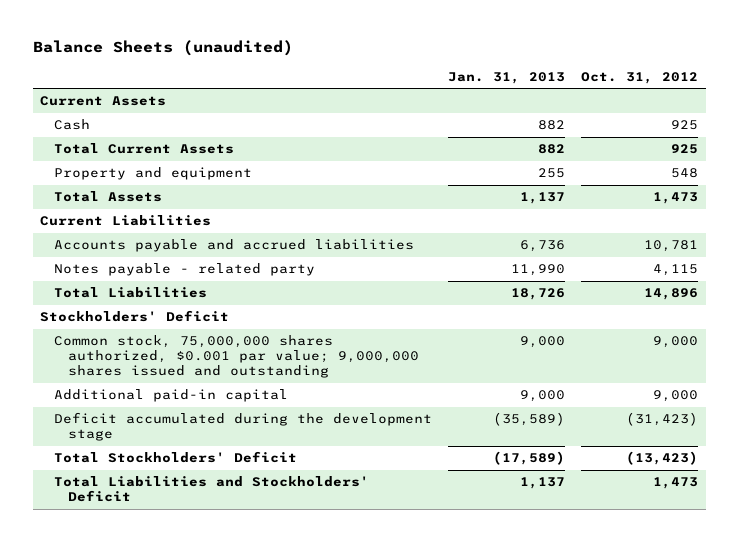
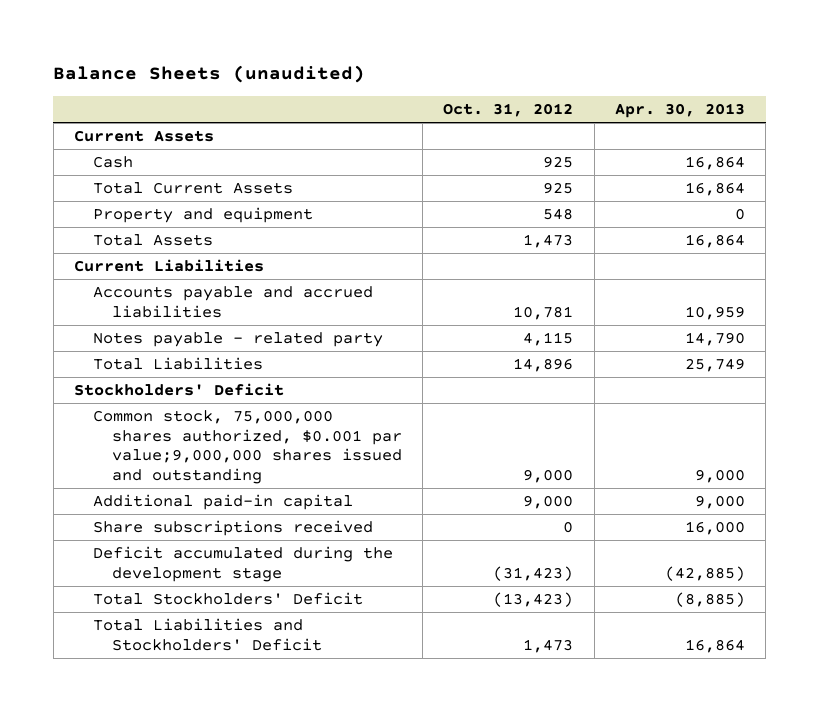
- | Jan. 31, 2013 | Oct. 31, 2012
+ | Oct. 31, 2012 | Apr. 30, 2013
- Common stock, 75,000,000 shares authorized, $0.001 par value; 9,000,000 shares issued and outstanding | 9,000 | 9,000
+ Common stock, 75,000,000 shares authorized, $0.001 par value;9,000,000 shares issued and outstanding | 9,000 | 9,000
+ Share subscriptions received | 0 | 16,000

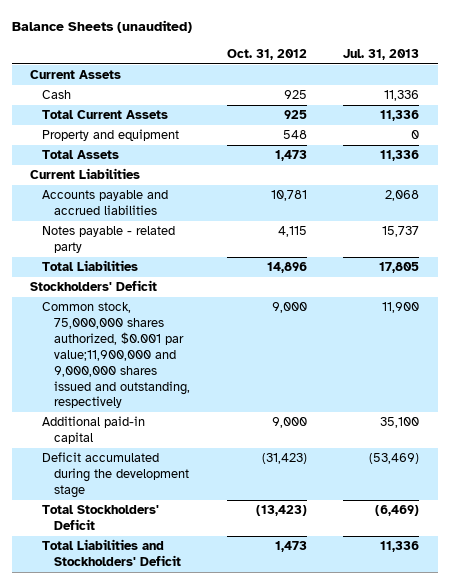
- | Oct. 31, 2012 | Apr. 30, 2013
+ | Oct. 31, 2012 | Jul. 31, 2013
- Common stock, 75,000,000 shares authorized, $0.001 par value;9,000,000 shares issued and outstanding | 9,000 | 9,000
+ Common stock, 75,000,000 shares authorized, $0.001 par value;11,900,000 and 9,000,000 shares issued and outstanding, respectively | 9,000 | 11,900
- Share subscriptions received | 0 | 16,000

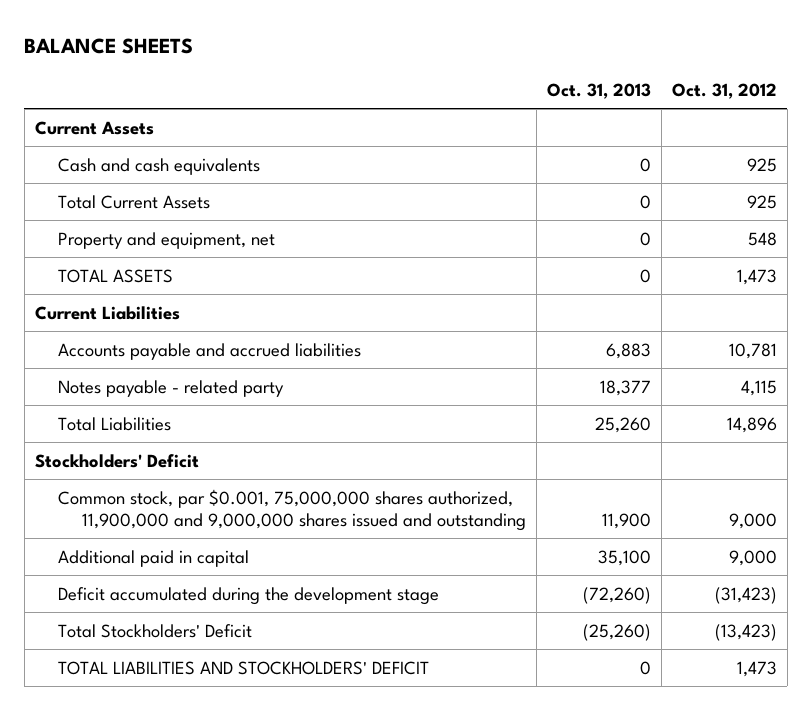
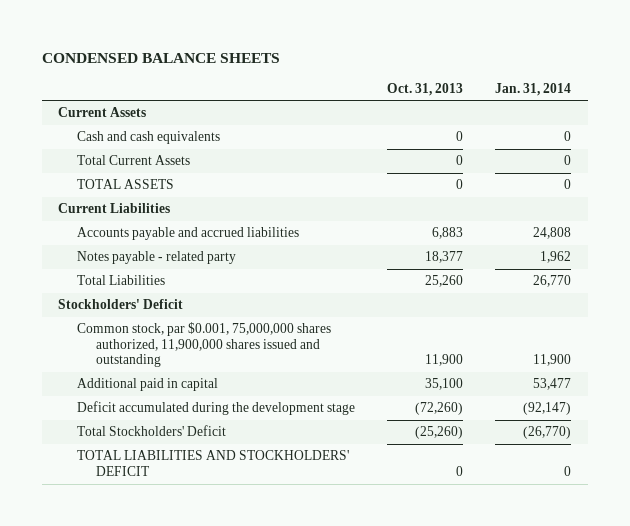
- BALANCE SHEETS
+ CONDENSED BALANCE SHEETS
- | Oct. 31, 2013 | Oct. 31, 2012
+ | Oct. 31, 2013 | Jan. 31, 2014
- Property and equipment, net | 0 | 548
- Common stock, par $0.001, 75,000,000 shares authorized, 11,900,000 and 9,000,000 shares issued and outstanding | 11,900 | 9,000
+ Common stock, par $0.001, 75,000,000 shares authorized, 11,900,000 shares issued and outstanding | 11,900 | 11,900

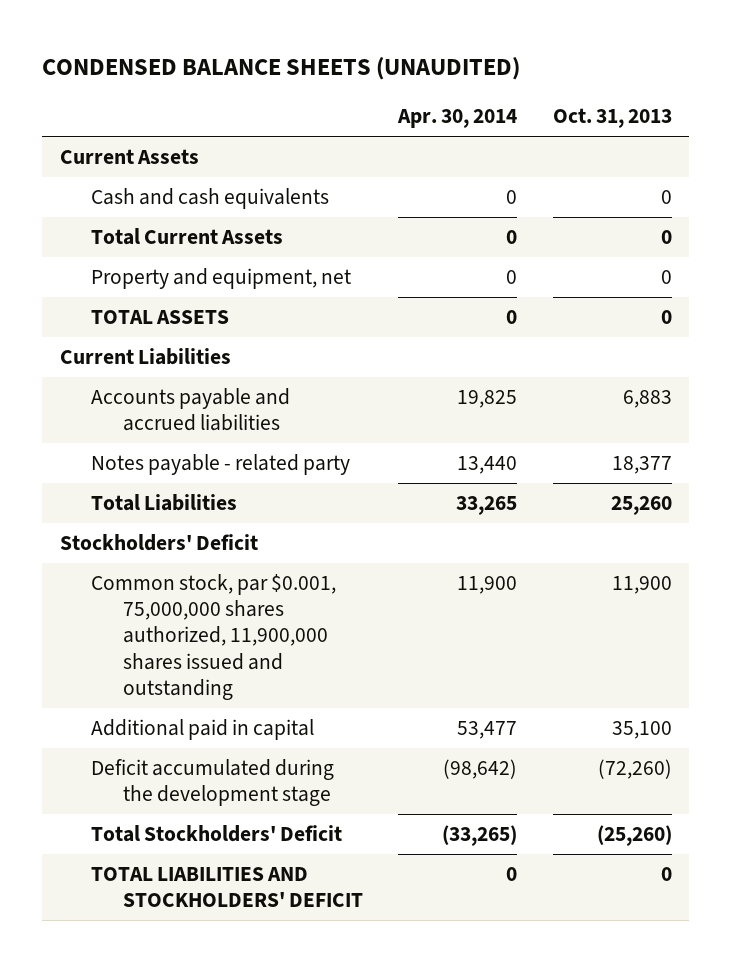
- CONDENSED BALANCE SHEETS
+ CONDENSED BALANCE SHEETS (UNAUDITED)
- | Oct. 31, 2013 | Jan. 31, 2014
+ | Apr. 30, 2014 | Oct. 31, 2013
+ Property and equipment, net | 0 | 0

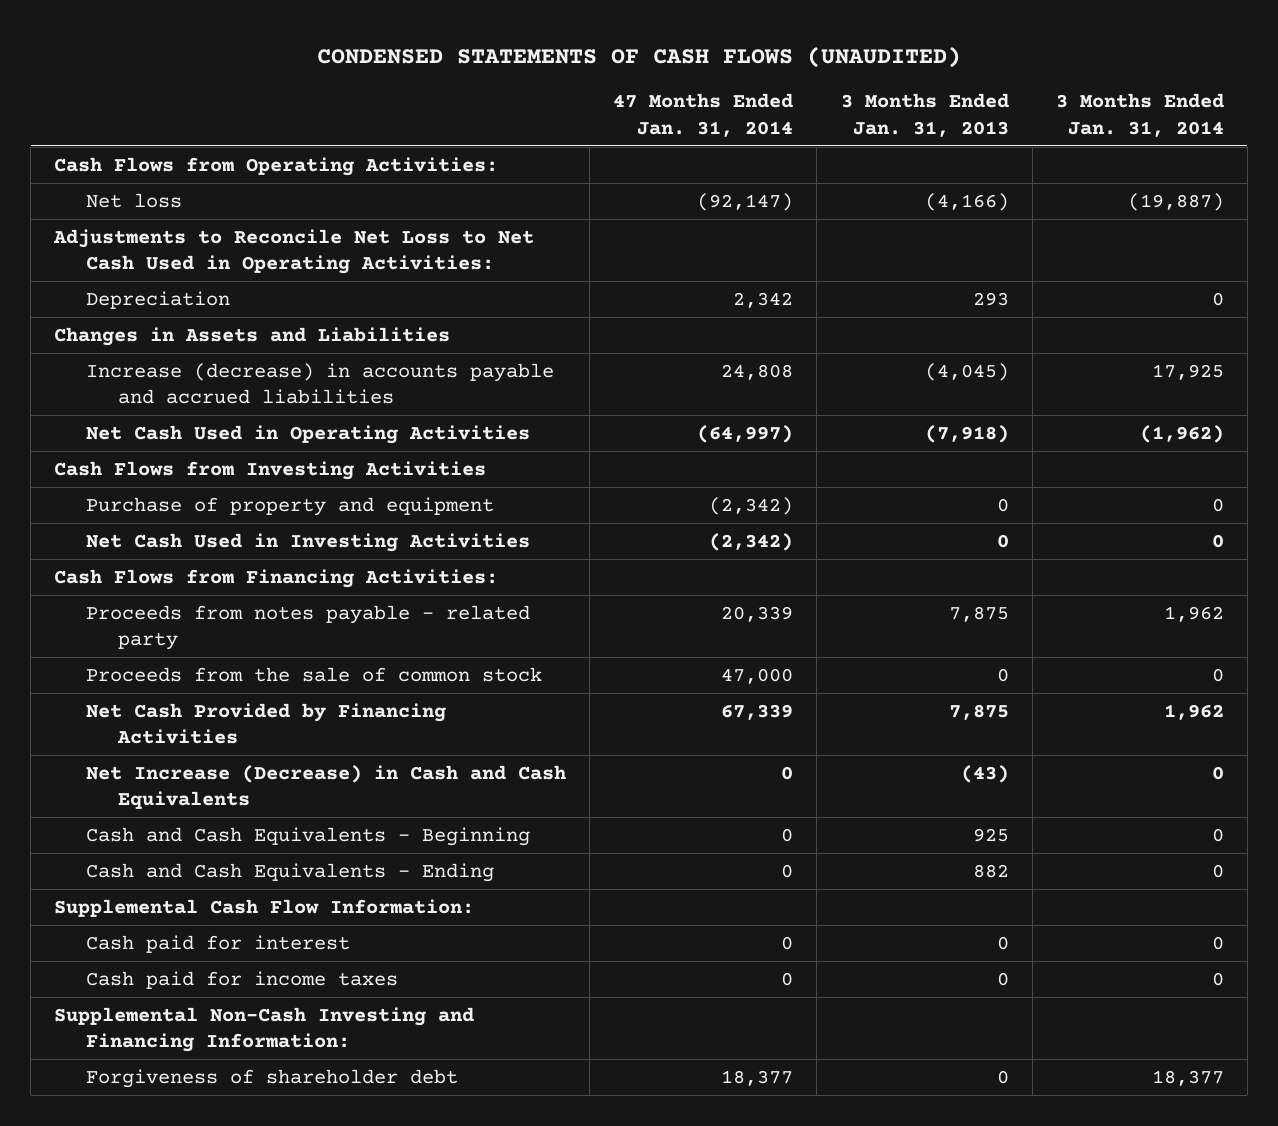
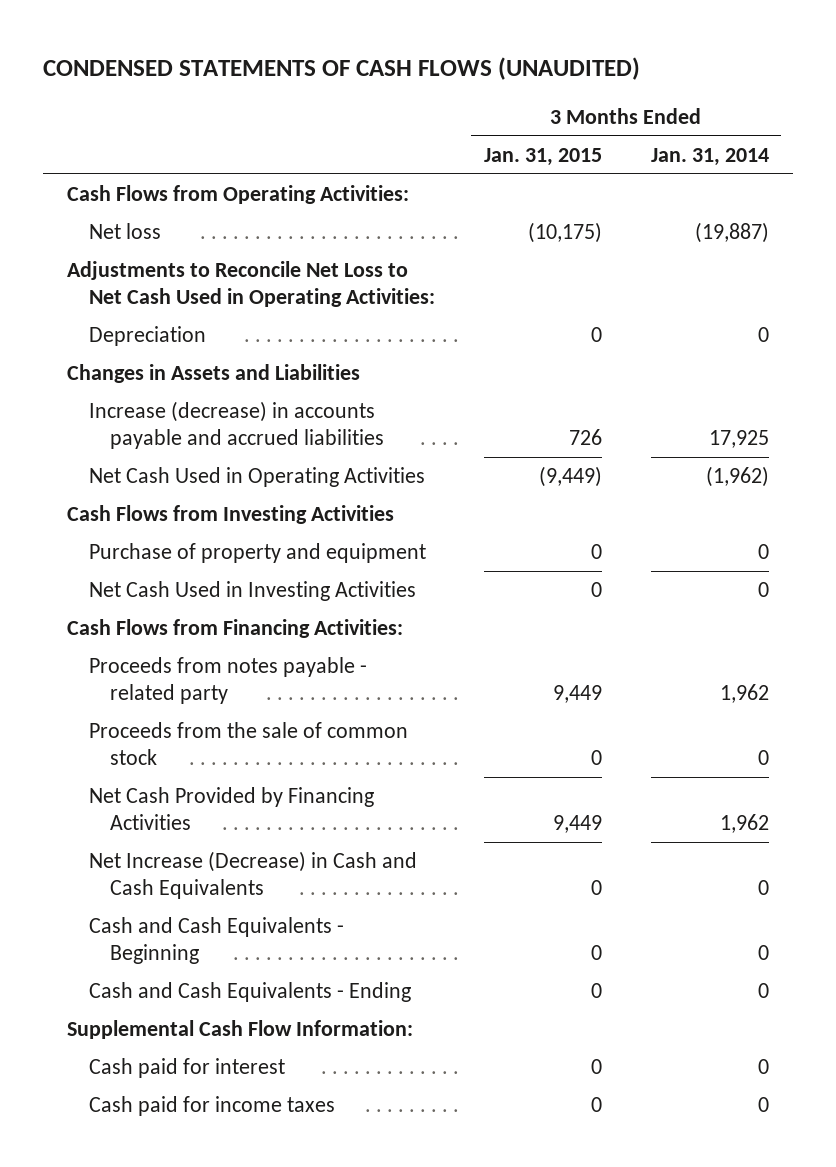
- | 47 Months Ended Jan. 31, 2014 | 3 Months Ended Jan. 31, 2013 | 3 Months Ended Jan. 31, 2014
+ | 3 Months Ended Jan. 31, 2015 | 3 Months Ended Jan. 31, 2014
- Supplemental Non-Cash Investing and Financing Information:
- Forgiveness of shareholder debt | 18,377 | 0 | 18,377

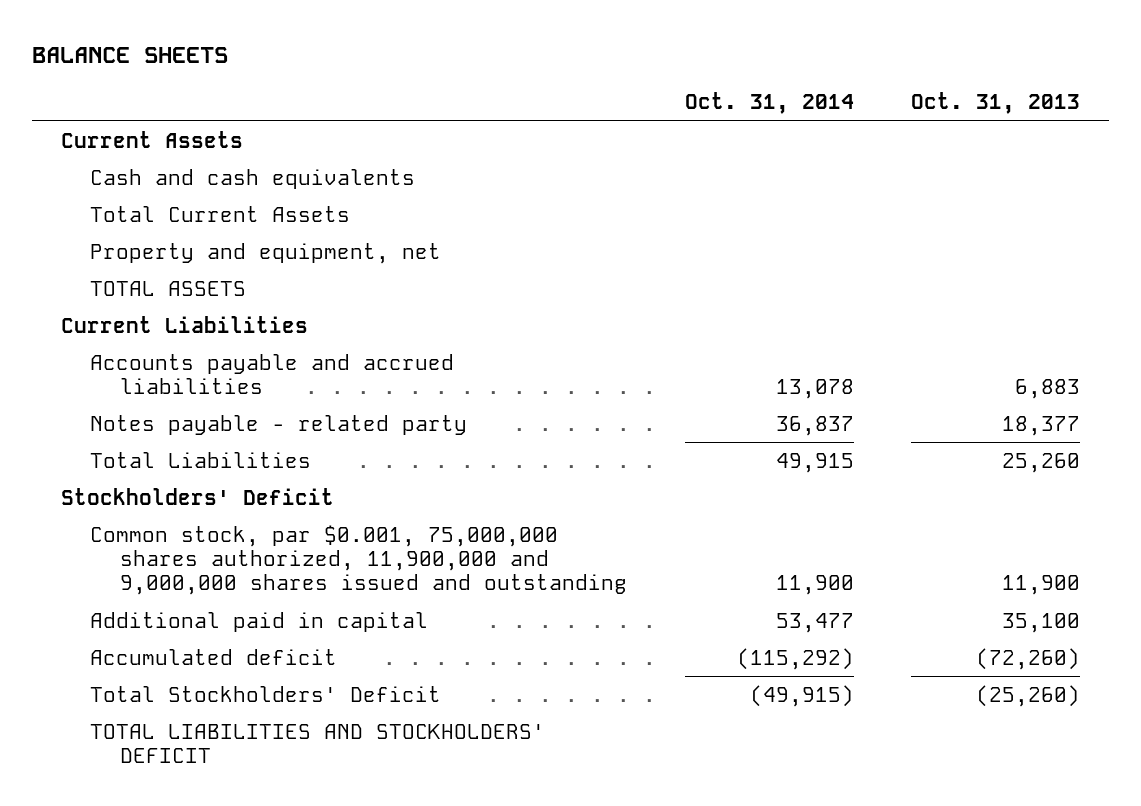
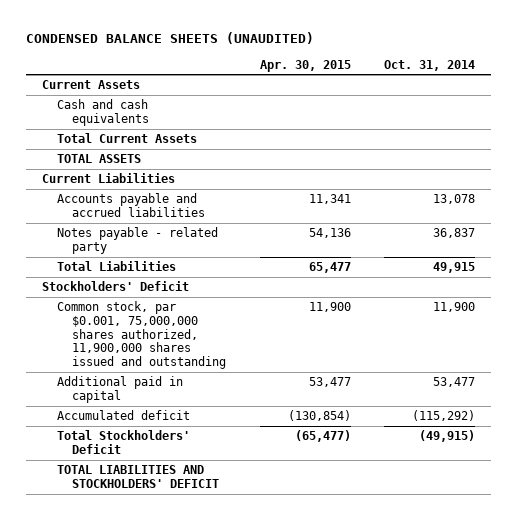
- BALANCE SHEETS
+ CONDENSED BALANCE SHEETS (UNAUDITED)
- | Oct. 31, 2014 | Oct. 31, 2013
+ | Apr. 30, 2015 | Oct. 31, 2014
- Property and equipment, net
- Common stock, par $0.001, 75,000,000 shares authorized, 11,900,000 and 9,000,000 shares issued and outstanding | 11,900 | 11,900
+ Common stock, par $0.001, 75,000,000 shares authorized, 11,900,000 shares issued and outstanding | 11,900 | 11,900

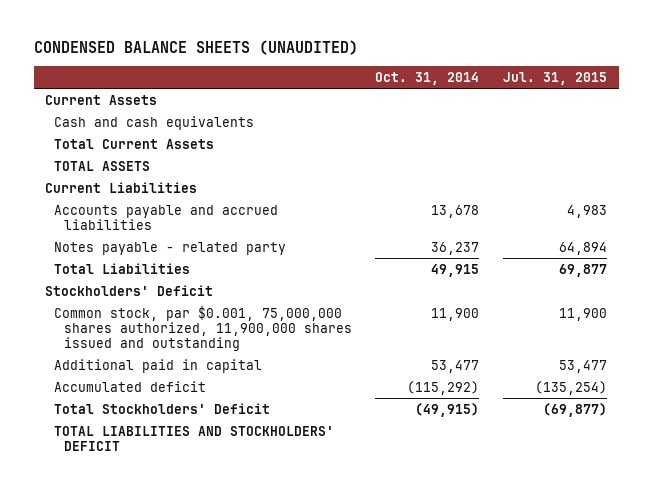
- | Apr. 30, 2015 | Oct. 31, 2014
+ | Oct. 31, 2014 | Jul. 31, 2015
- Accounts payable and accrued liabilities | 11,341 | 13,078
- Notes payable - related party | 54,136 | 36,837
+ Accounts payable and accrued liabilities | 13,678 | 4,983
+ Notes payable - related party | 36,237 | 64,894

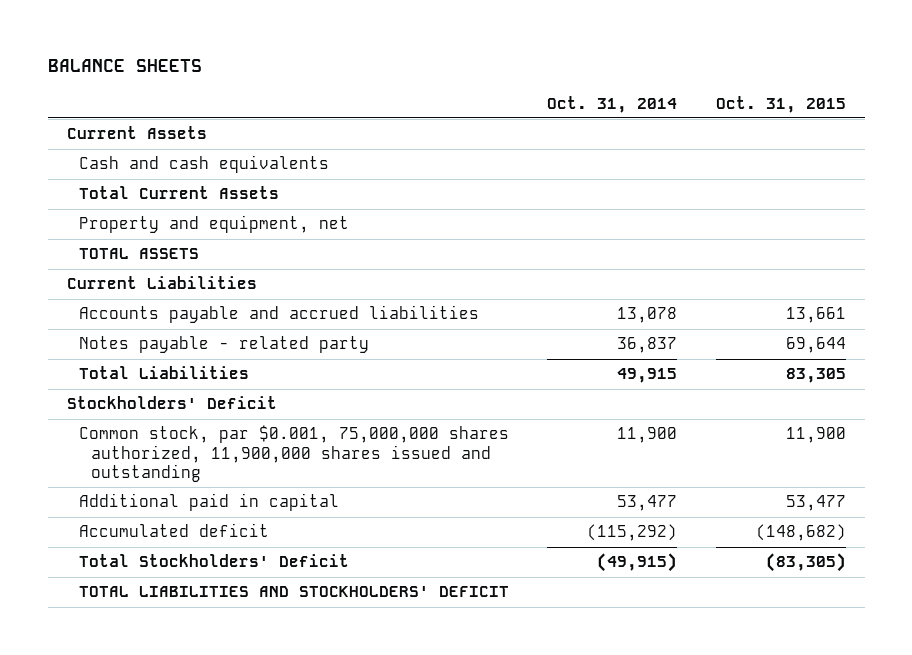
- CONDENSED BALANCE SHEETS (UNAUDITED)
+ BALANCE SHEETS
- | Oct. 31, 2014 | Jul. 31, 2015
+ | Oct. 31, 2014 | Oct. 31, 2015
+ Property and equipment, net
- Accounts payable and accrued liabilities | 13,678 | 4,983
- Notes payable - related party | 36,237 | 64,894
+ Accounts payable and accrued liabilities | 13,078 | 13,661
+ Notes payable - related party | 36,837 | 69,644

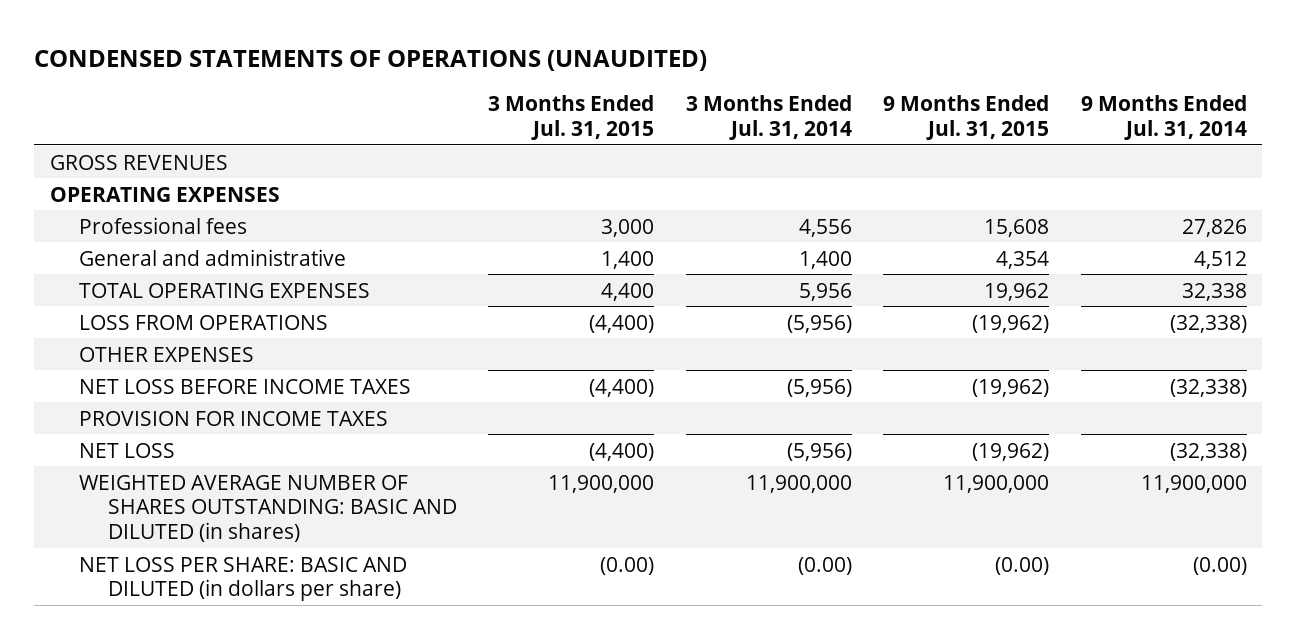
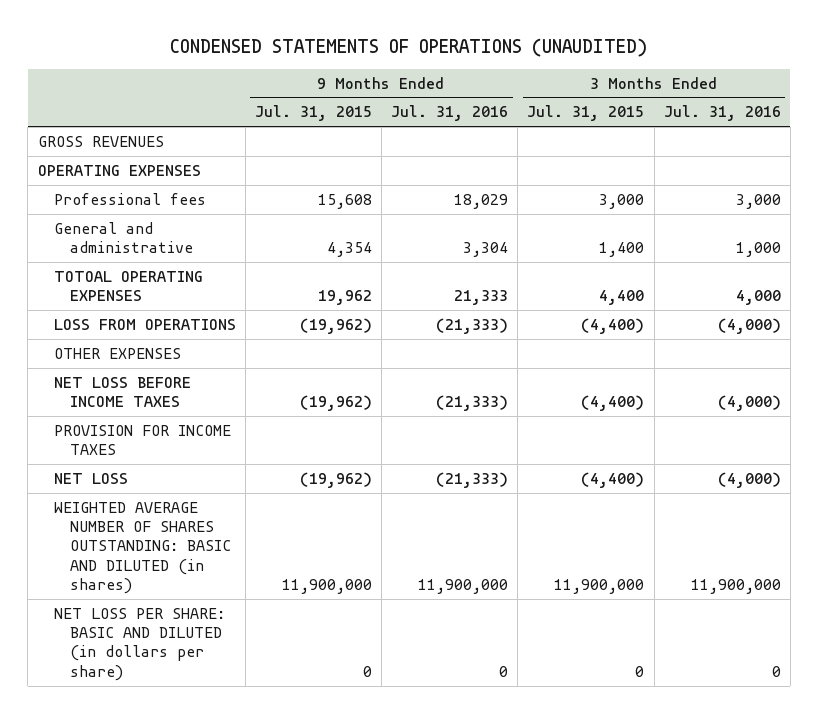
- | 3 Months Ended Jul. 31, 2015 | 3 Months Ended Jul. 31, 2014 | 9 Months Ended Jul. 31, 2015 | 9 Months Ended Jul. 31, 2014
+ | 9 Months Ended Jul. 31, 2015 | 9 Months Ended Jul. 31, 2016 | 3 Months Ended Jul. 31, 2015 | 3 Months Ended Jul. 31, 2016
- TOTAL OPERATING EXPENSES | 4,400 | 5,956 | 19,962 | 32,338
+ TOTOAL OPERATING EXPENSES | 19,962 | 21,333 | 4,400 | 4,000
- NET LOSS PER SHARE: BASIC AND DILUTED (in dollars per share) | (0.00) | (0.00) | (0.00) | (0.00)
+ NET LOSS PER SHARE: BASIC AND DILUTED (in dollars per share) | 0 | 0 | 0 | 0

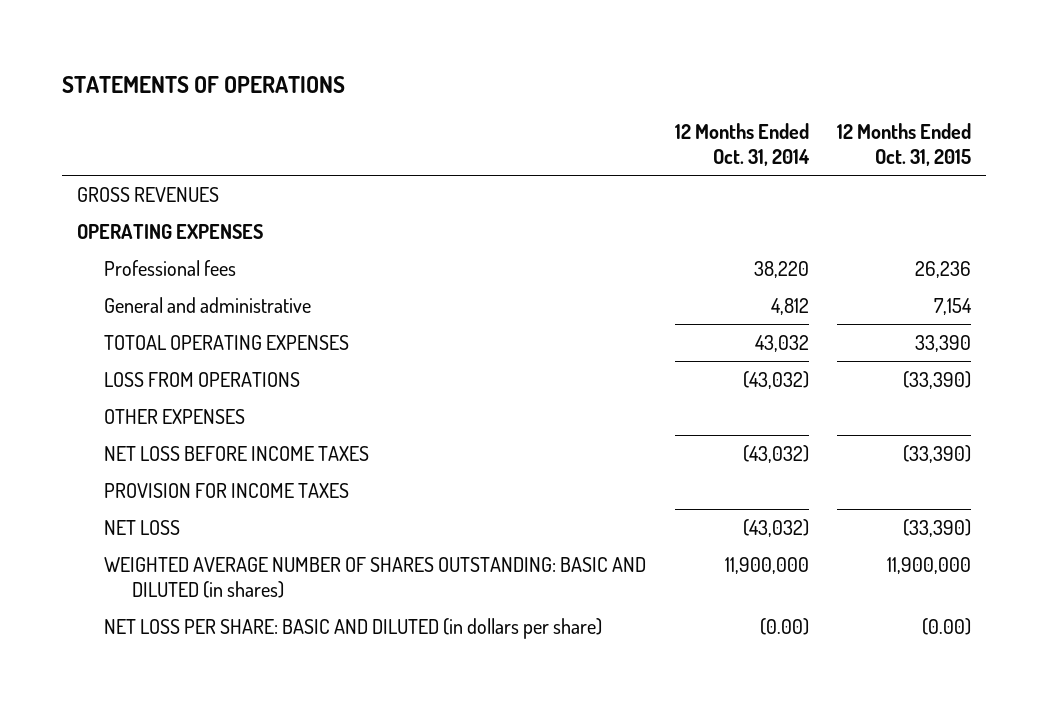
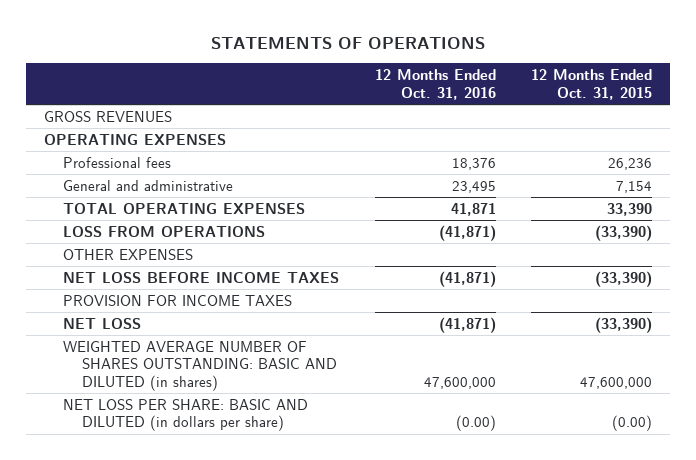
- | 12 Months Ended Oct. 31, 2014 | 12 Months Ended Oct. 31, 2015
+ | 12 Months Ended Oct. 31, 2016 | 12 Months Ended Oct. 31, 2015
- TOTOAL OPERATING EXPENSES | 43,032 | 33,390
+ TOTAL OPERATING EXPENSES | 41,871 | 33,390
- WEIGHTED AVERAGE NUMBER OF SHARES OUTSTANDING: BASIC AND DILUTED (in shares) | 11,900,000 | 11,900,000
+ WEIGHTED AVERAGE NUMBER OF SHARES OUTSTANDING: BASIC AND DILUTED (in shares) | 47,600,000 | 47,600,000

